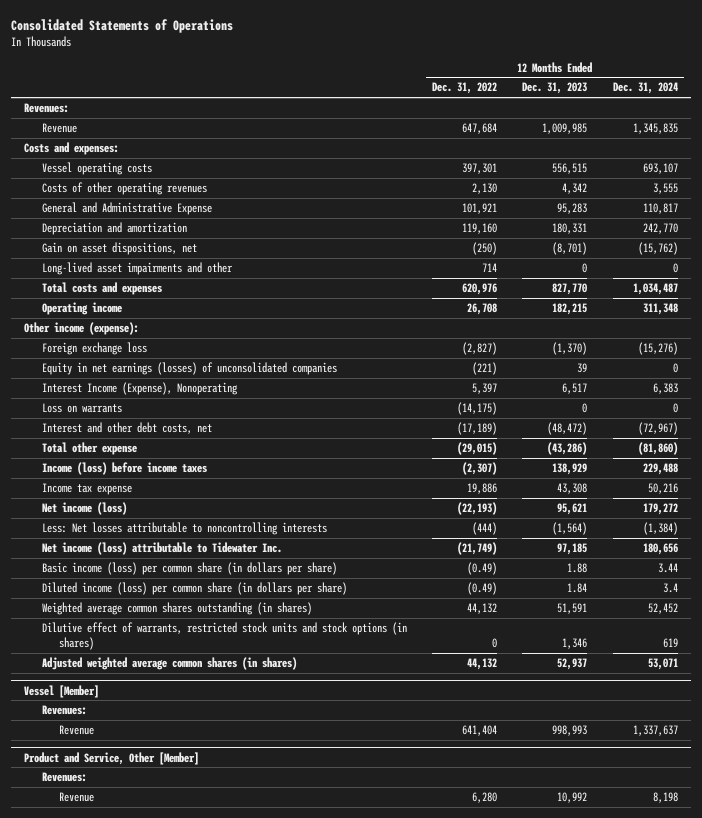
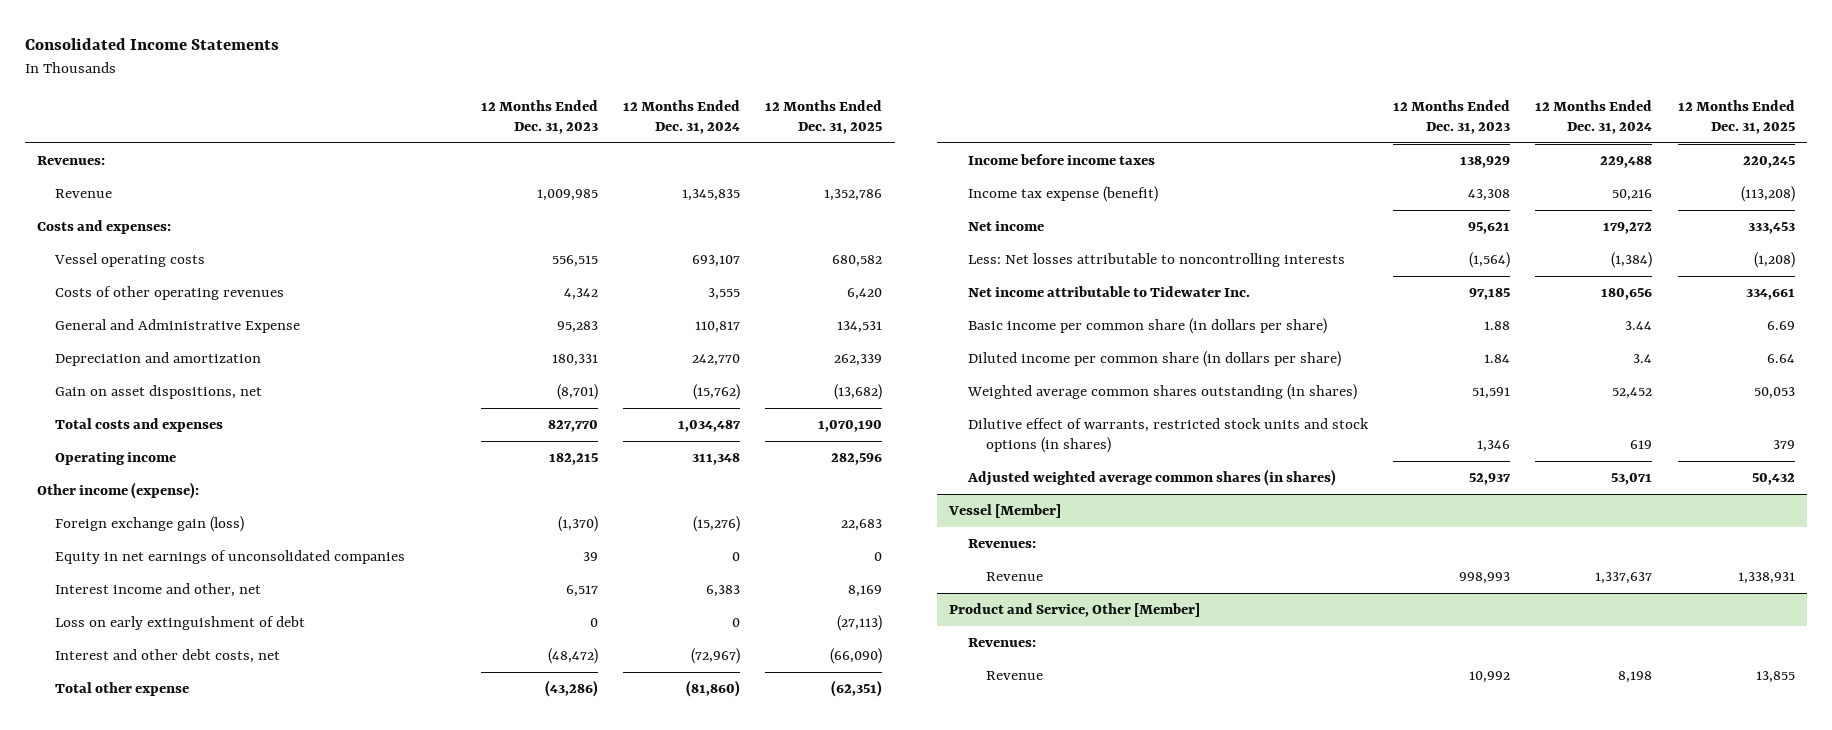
- Consolidated Statements of Operations
+ Consolidated Income Statements
- | 12 Months Ended Dec. 31, 2022 | 12 Months Ended Dec. 31, 2023 | 12 Months Ended Dec. 31, 2024
+ | 12 Months Ended Dec. 31, 2023 | 12 Months Ended Dec. 31, 2024 | 12 Months Ended Dec. 31, 2025
- Long-lived asset impairments and other | 714 | 0 | 0
- Foreign exchange loss | (2,827) | (1,370) | (15,276)
- Equity in net earnings (losses) of unconsolidated companies | (221) | 39 | 0
- Interest Income (Expense), Nonoperating | 5,397 | 6,517 | 6,383
- Loss on warrants | (14,175) | 0 | 0
+ Foreign exchange gain (loss) | (1,370) | (15,276) | 22,683
+ Equity in net earnings of unconsolidated companies | 39 | 0 | 0
+ Interest income and other, net | 6,517 | 6,383 | 8,169
+ Loss on early extinguishment of debt | 0 | 0 | (27,113)
- Income (loss) before income taxes | (2,307) | 138,929 | 229,488
- Income tax expense | 19,886 | 43,308 | 50,216
- Net income (loss) | (22,193) | 95,621 | 179,272
+ Income before income taxes | 138,929 | 229,488 | 220,245
+ Income tax expense (benefit) | 43,308 | 50,216 | (113,208)
+ Net income | 95,621 | 179,272 | 333,453
- Net income (loss) attributable to Tidewater Inc. | (21,749) | 97,185 | 180,656
- Basic income (loss) per common share (in dollars per share) | (0.49) | 1.88 | 3.44
- Diluted income (loss) per common share (in dollars per share) | (0.49) | 1.84 | 3.4
+ Net income attributable to Tidewater Inc. | 97,185 | 180,656 | 334,661
+ Basic income per common share (in dollars per share) | 1.88 | 3.44 | 6.69
+ Diluted income per common share (in dollars per share) | 1.84 | 3.4 | 6.64

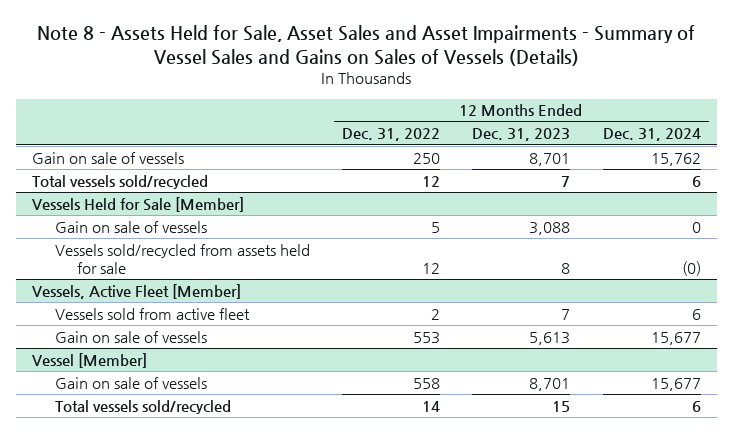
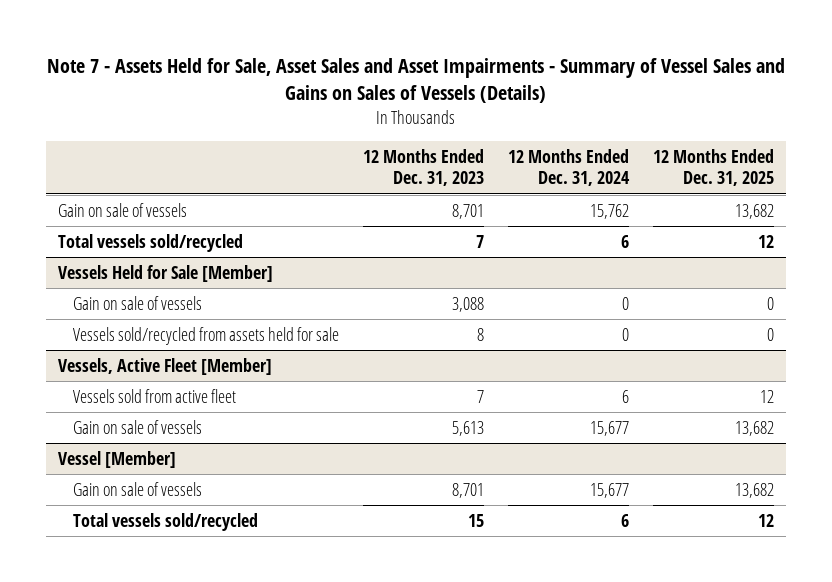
- Note 8 - Assets Held for Sale, Asset Sales and Asset Impairments - Summary of Vessel Sales and Gains on Sales of Vessels (Details)
+ Note 7 - Assets Held for Sale, Asset Sales and Asset Impairments - Summary of Vessel Sales and Gains on Sales of Vessels (Details)
- | 12 Months Ended Dec. 31, 2022 | 12 Months Ended Dec. 31, 2023 | 12 Months Ended Dec. 31, 2024
+ | 12 Months Ended Dec. 31, 2023 | 12 Months Ended Dec. 31, 2024 | 12 Months Ended Dec. 31, 2025
@ Vessels Held for Sale [Member]
- Vessels sold/recycled from assets held for sale | 12 | 8 | (0)
+ Vessels sold/recycled from assets held for sale | 8 | 0 | 0

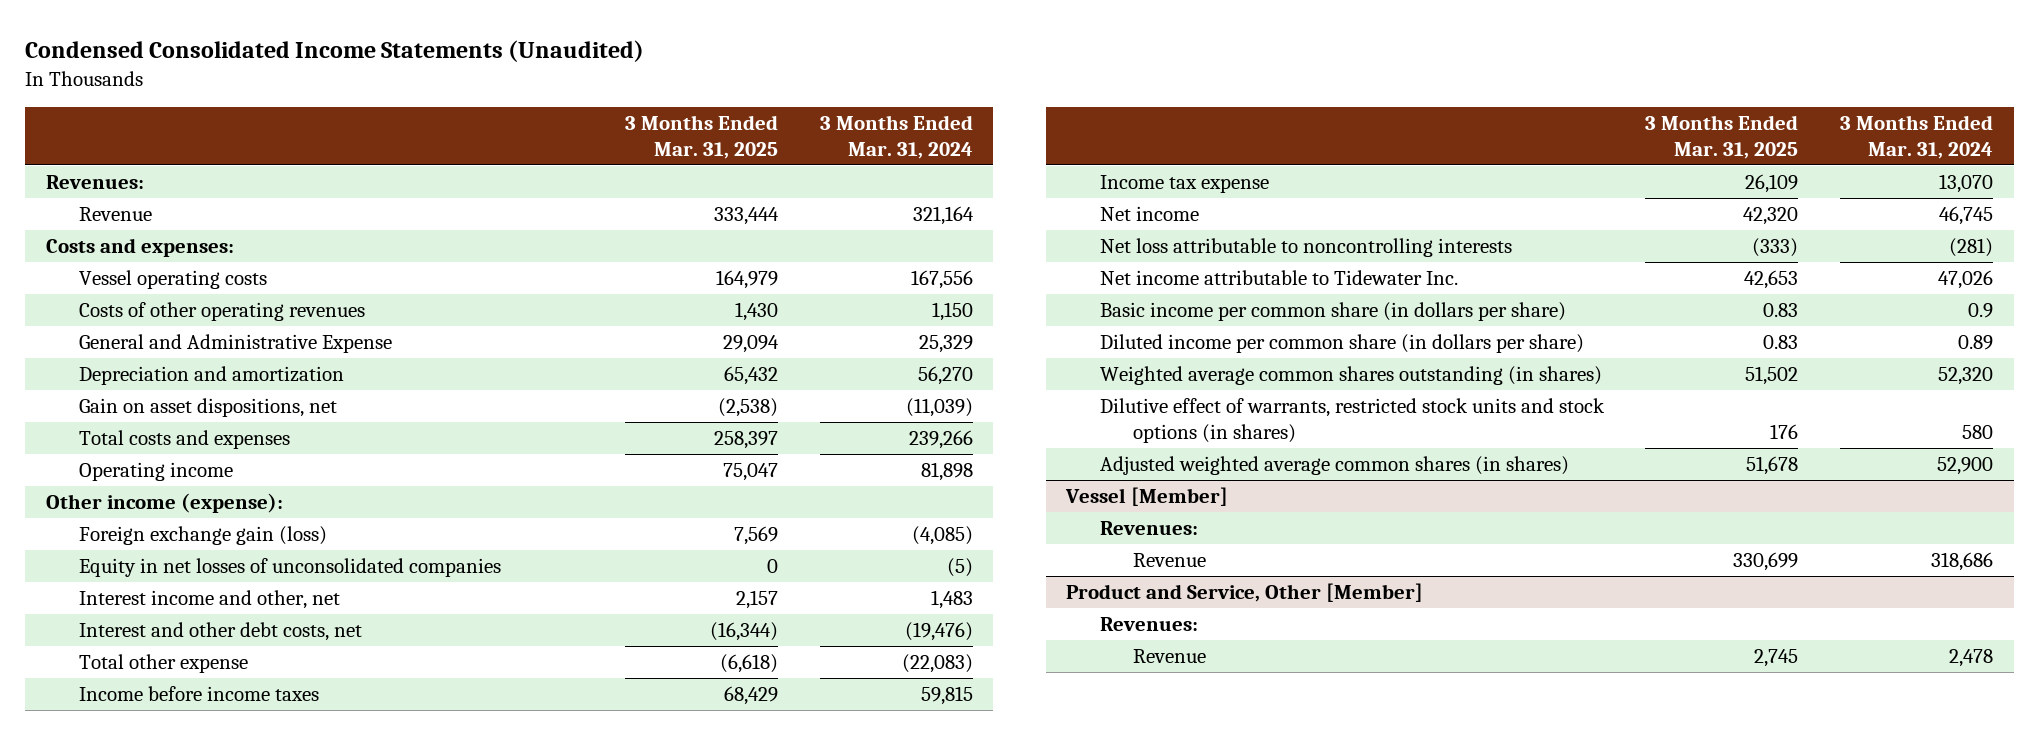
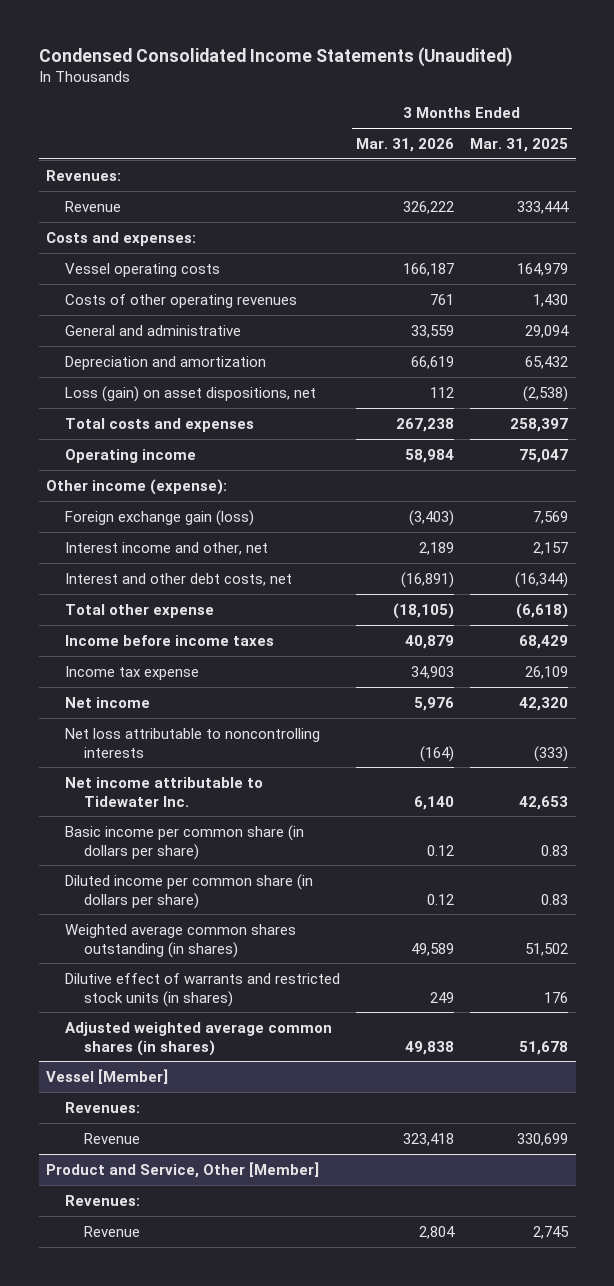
- | 3 Months Ended Mar. 31, 2025 | 3 Months Ended Mar. 31, 2024
+ | 3 Months Ended Mar. 31, 2026 | 3 Months Ended Mar. 31, 2025
- General and Administrative Expense | 29,094 | 25,329
+ General and administrative | 33,559 | 29,094
- Gain on asset dispositions, net | (2,538) | (11,039)
+ Loss (gain) on asset dispositions, net | 112 | (2,538)
- Equity in net losses of unconsolidated companies | 0 | (5)
- Dilutive effect of warrants, restricted stock units and stock options (in shares) | 176 | 580
+ Dilutive effect of warrants and restricted stock units (in shares) | 249 | 176

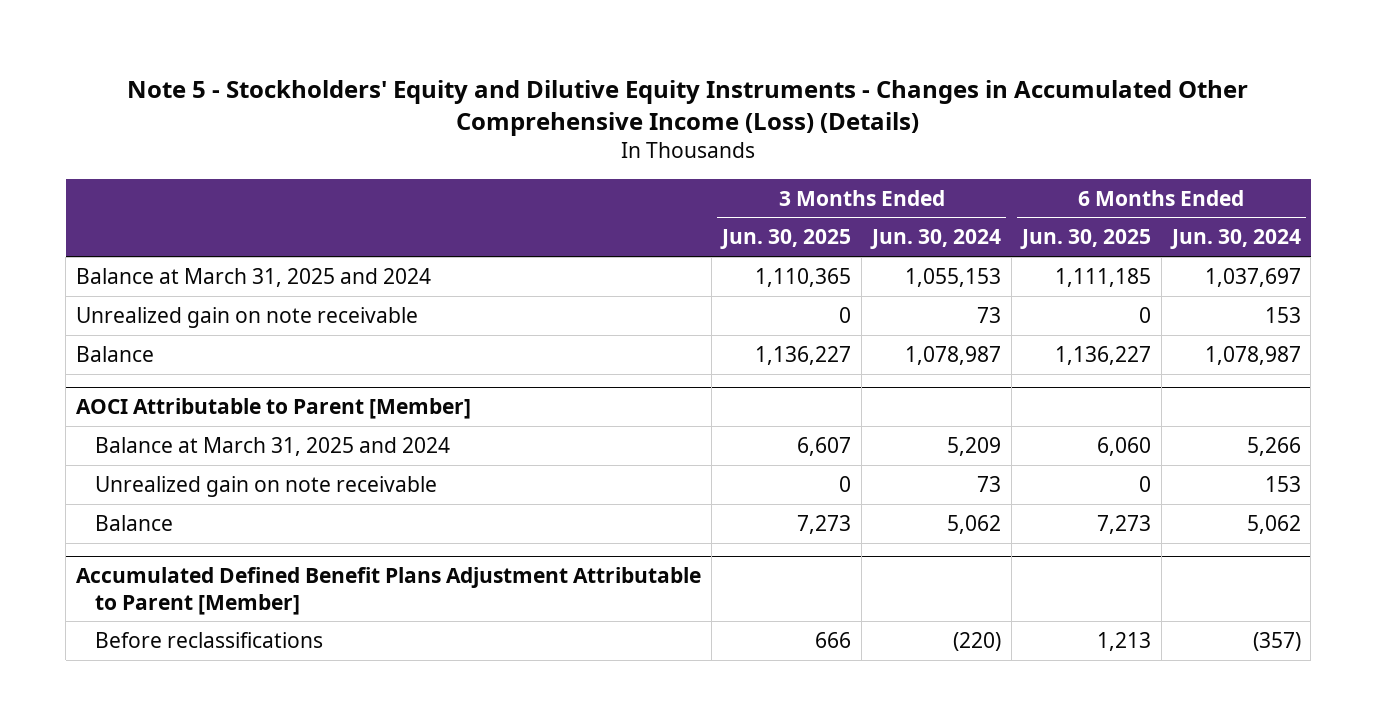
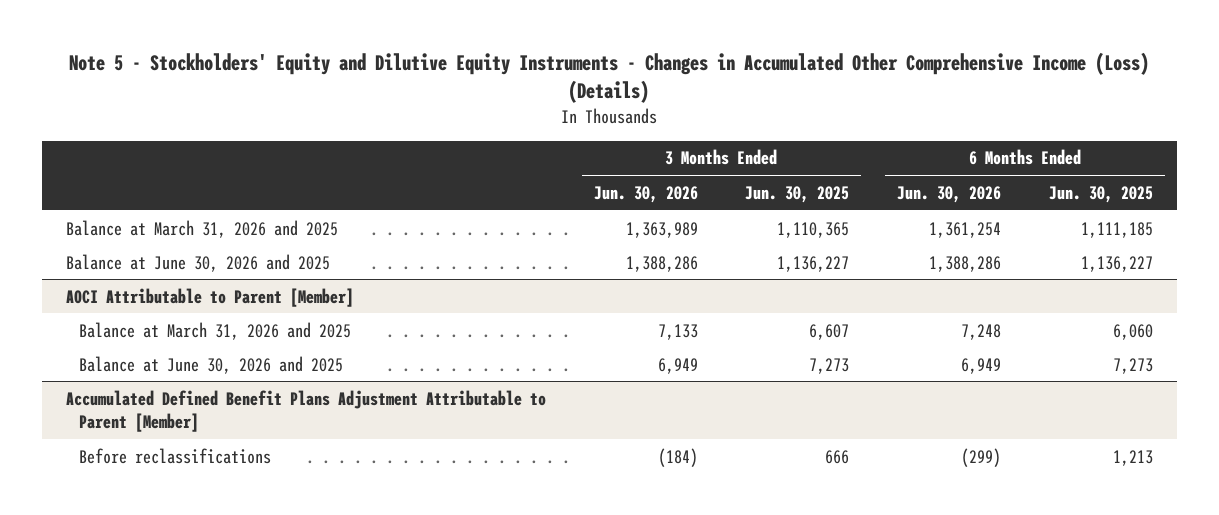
- | 3 Months Ended Jun. 30, 2025 | 3 Months Ended Jun. 30, 2024 | 6 Months Ended Jun. 30, 2025 | 6 Months Ended Jun. 30, 2024
+ | 3 Months Ended Jun. 30, 2026 | 3 Months Ended Jun. 30, 2025 | 6 Months Ended Jun. 30, 2026 | 6 Months Ended Jun. 30, 2025
- Balance at March 31, 2025 and 2024 | 1,110,365 | 1,055,153 | 1,111,185 | 1,037,697
- Unrealized gain on note receivable | 0 | 73 | 0 | 153
- Balance | 1,136,227 | 1,078,987 | 1,136,227 | 1,078,987
+ Balance at March 31, 2026 and 2025 | 1,363,989 | 1,110,365 | 1,361,254 | 1,111,185
+ Balance at June 30, 2026 and 2025 | 1,388,286 | 1,136,227 | 1,388,286 | 1,136,227
@ AOCI Attributable to Parent [Member]
- Balance at March 31, 2025 and 2024 | 6,607 | 5,209 | 6,060 | 5,266
- Unrealized gain on note receivable | 0 | 73 | 0 | 153
- Balance | 7,273 | 5,062 | 7,273 | 5,062
+ Balance at March 31, 2026 and 2025 | 7,133 | 6,607 | 7,248 | 6,060
+ Balance at June 30, 2026 and 2025 | 6,949 | 7,273 | 6,949 | 7,273

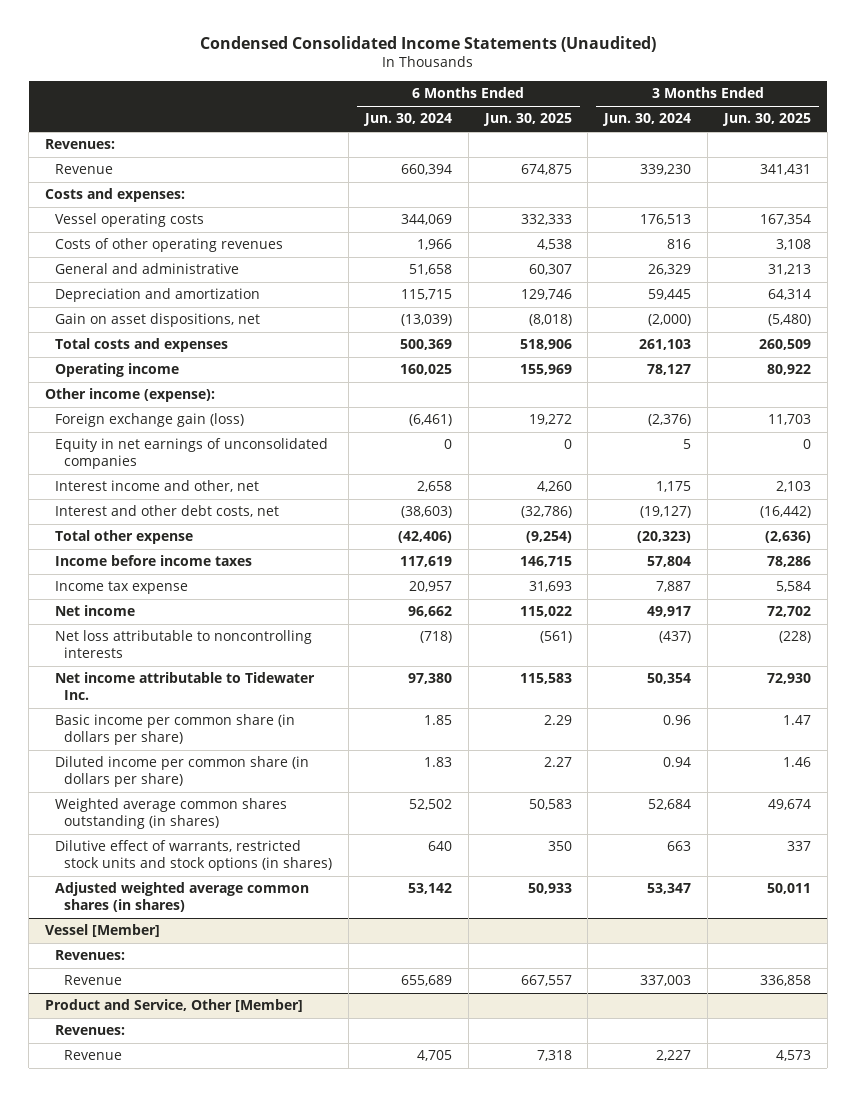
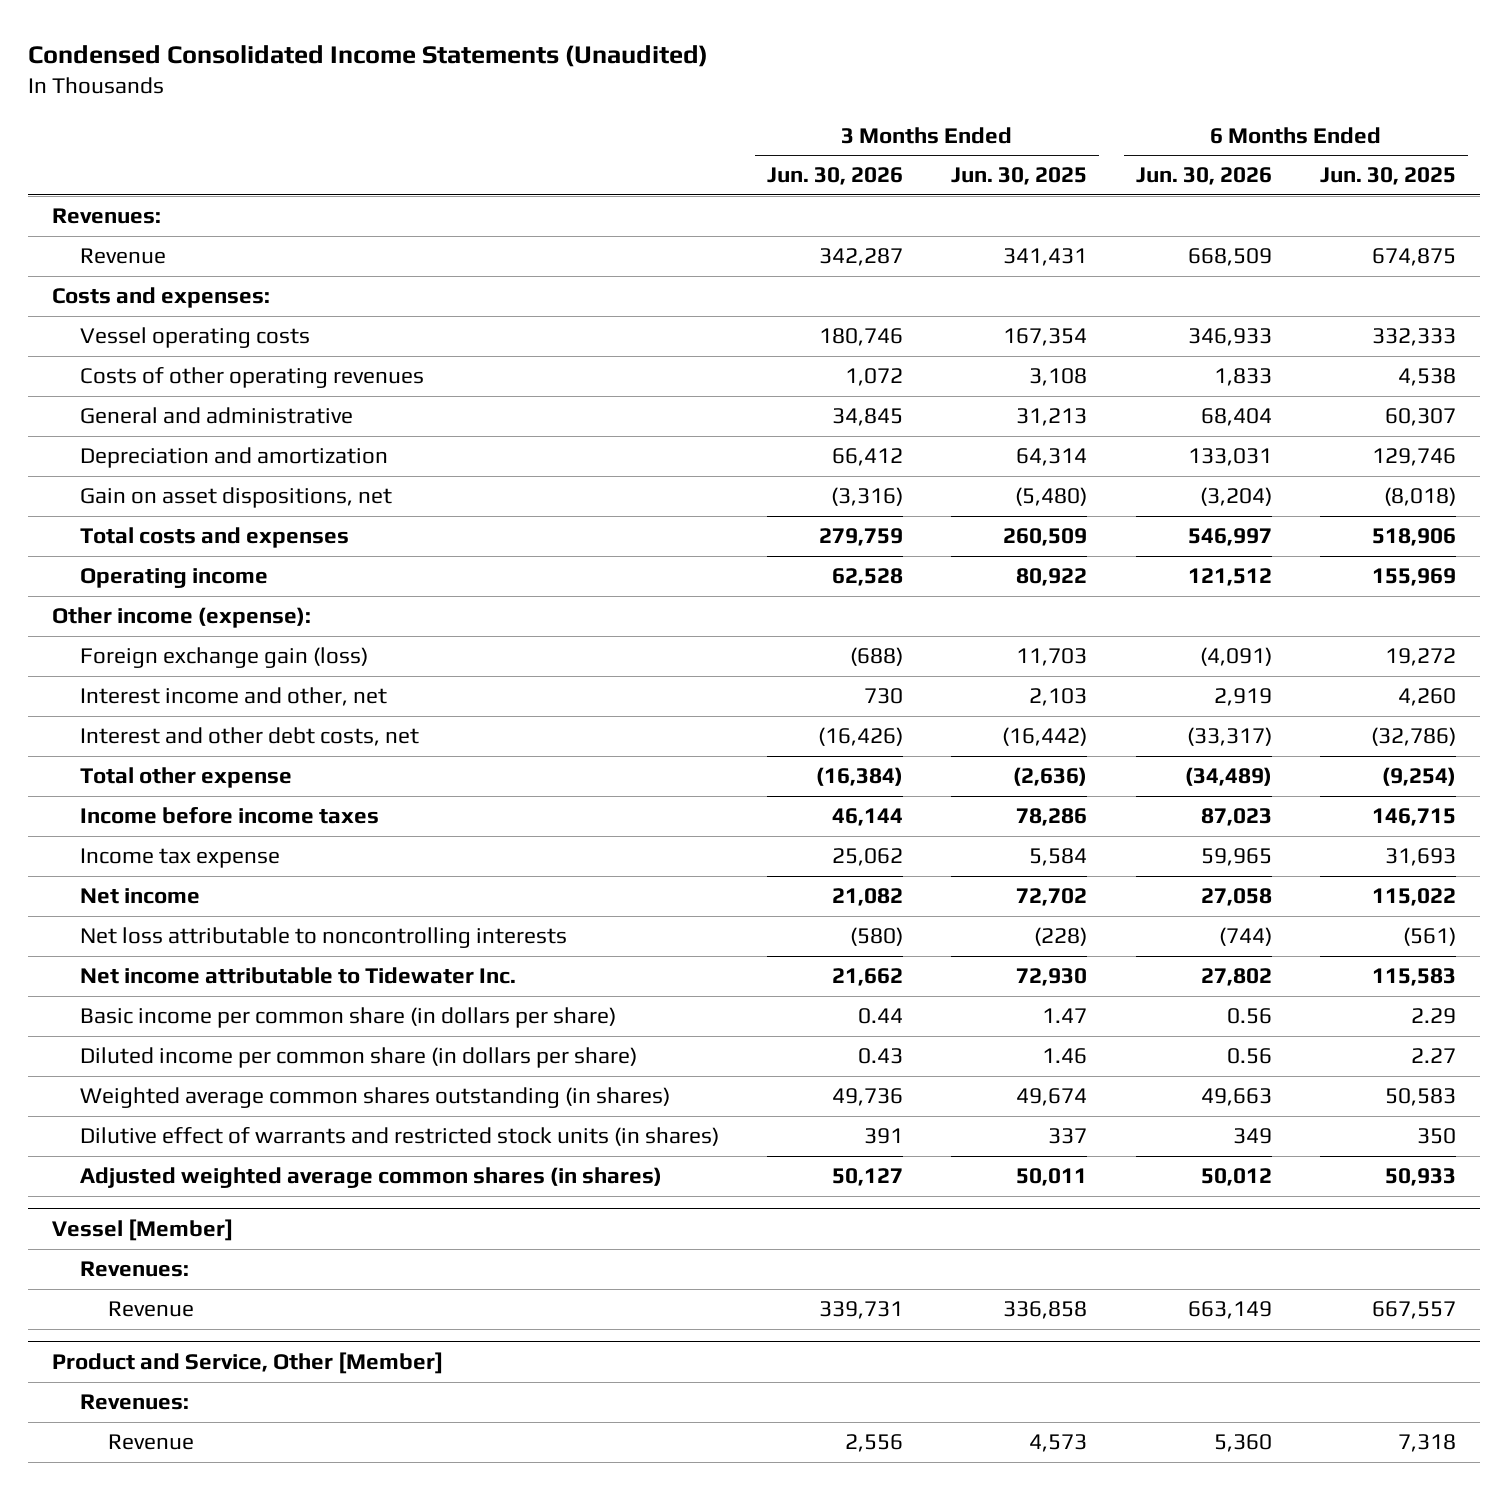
- | 6 Months Ended Jun. 30, 2024 | 6 Months Ended Jun. 30, 2025 | 3 Months Ended Jun. 30, 2024 | 3 Months Ended Jun. 30, 2025
+ | 3 Months Ended Jun. 30, 2026 | 3 Months Ended Jun. 30, 2025 | 6 Months Ended Jun. 30, 2026 | 6 Months Ended Jun. 30, 2025
- Equity in net earnings of unconsolidated companies | 0 | 0 | 5 | 0
- Dilutive effect of warrants, restricted stock units and stock options (in shares) | 640 | 350 | 663 | 337
+ Dilutive effect of warrants and restricted stock units (in shares) | 391 | 337 | 349 | 350

